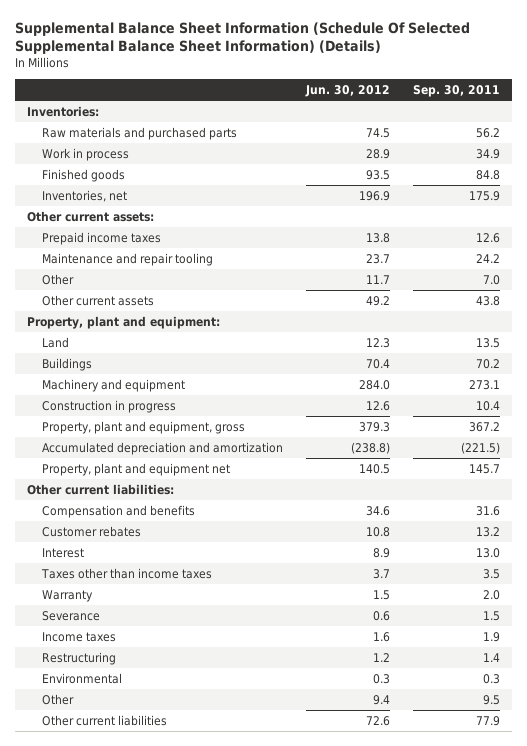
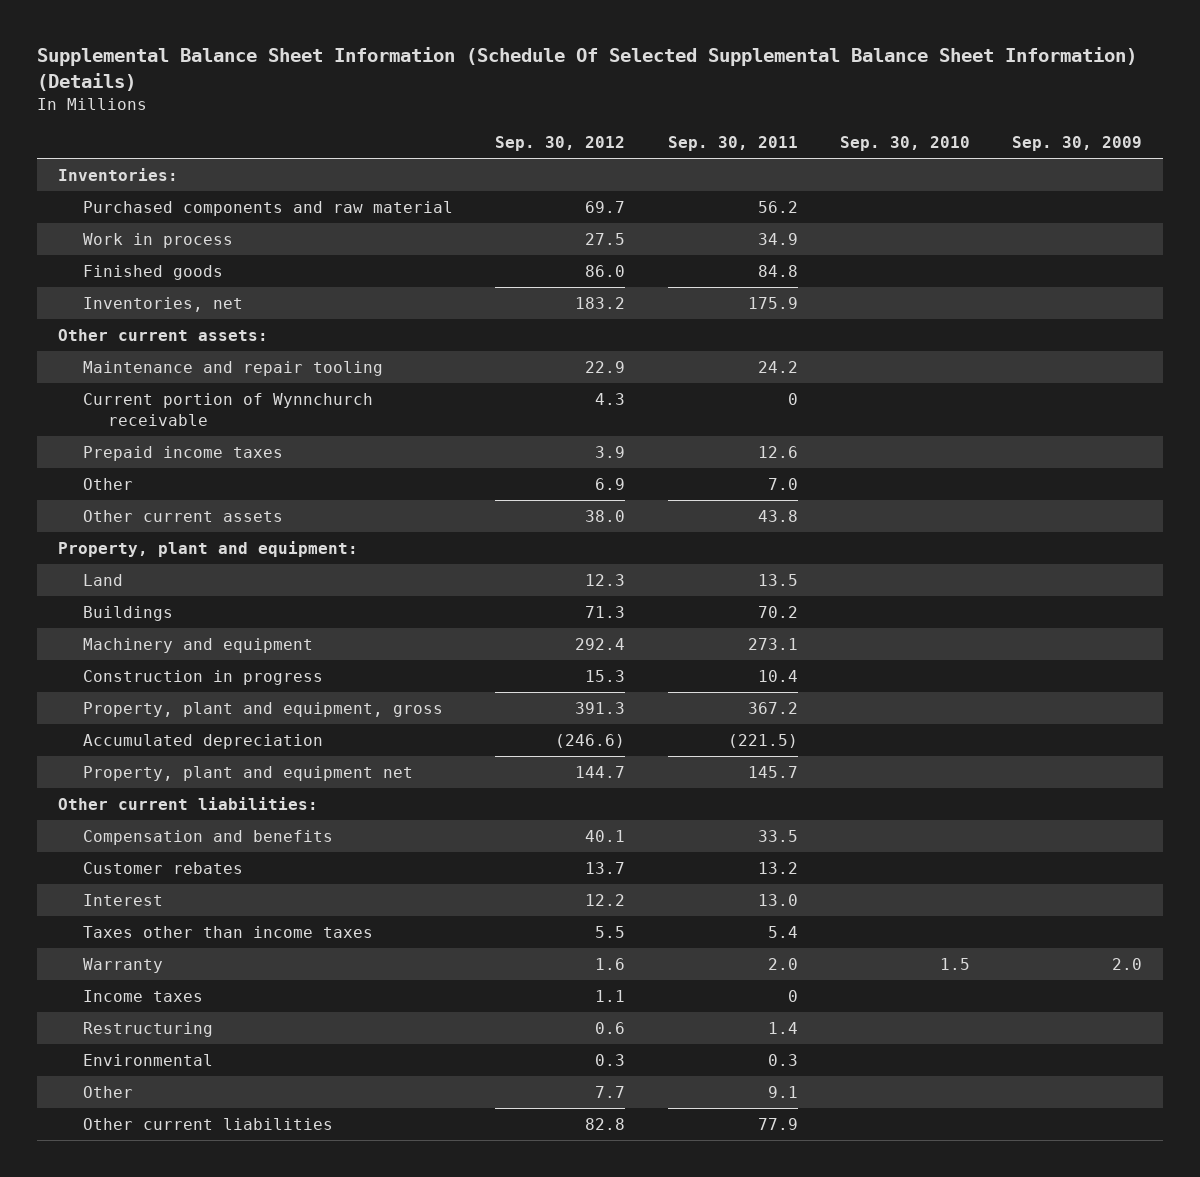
- | Jun. 30, 2012 | Sep. 30, 2011
+ | Sep. 30, 2012 | Sep. 30, 2011 | Sep. 30, 2010 | Sep. 30, 2009
- Raw materials and purchased parts | 74.5 | 56.2
+ Purchased components and raw material | 69.7 | 56.2 | |
+ Current portion of Wynnchurch receivable | 4.3 | 0 | |
moved down: Prepaid income taxes | 3.9 | 12.6 | |
- Accumulated depreciation and amortization | (238.8) | (221.5)
+ Accumulated depreciation | (246.6) | (221.5) | |
- Compensation and benefits | 34.6 | 31.6
+ Compensation and benefits | 40.1 | 33.5 | |
- Taxes other than income taxes | 3.7 | 3.5
+ Taxes other than income taxes | 5.5 | 5.4 | |
- Severance | 0.6 | 1.5
- Income taxes | 1.6 | 1.9
+ Income taxes | 1.1 | 0 | |
- Other | 9.4 | 9.5
+ Other | 7.7 | 9.1 | |

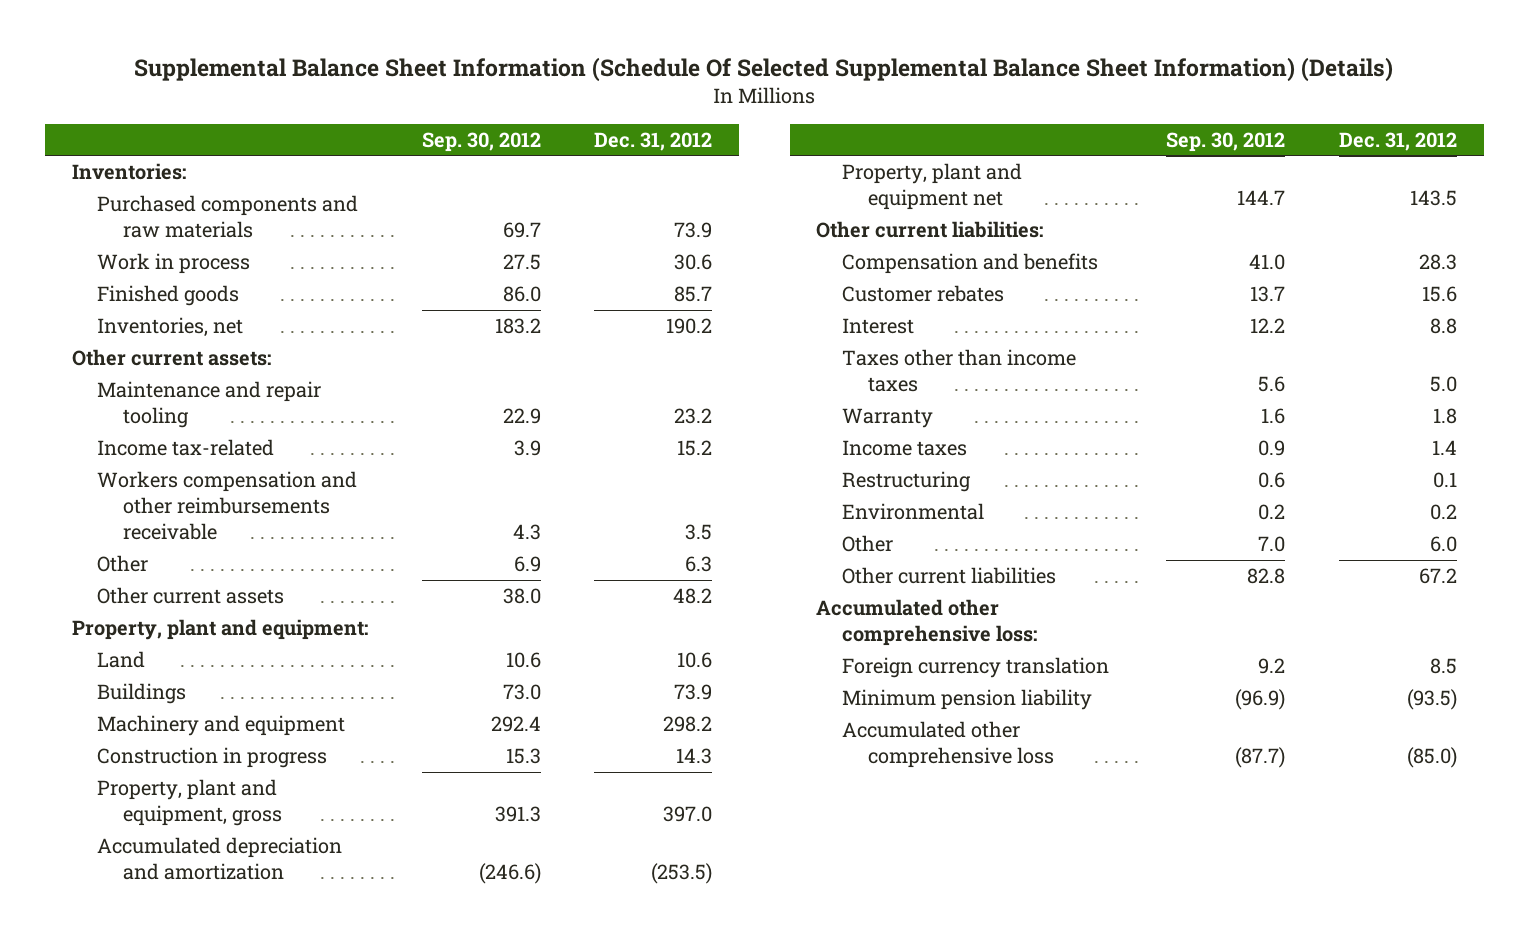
- | Sep. 30, 2012 | Sep. 30, 2011 | Sep. 30, 2010 | Sep. 30, 2009
+ | Sep. 30, 2012 | Dec. 31, 2012
- Purchased components and raw material | 69.7 | 56.2 | |
+ Purchased components and raw materials | 69.7 | 73.9
- Current portion of Wynnchurch receivable | 4.3 | 0 | |
- Prepaid income taxes | 3.9 | 12.6 | |
+ Income tax-related | 3.9 | 15.2
+ Workers compensation and other reimbursements receivable | 4.3 | 3.5
- Land | 12.3 | 13.5 | |
- Buildings | 71.3 | 70.2 | |
+ Land | 10.6 | 10.6
+ Buildings | 73.0 | 73.9
- Accumulated depreciation | (246.6) | (221.5) | |
+ Accumulated depreciation and amortization | (246.6) | (253.5)
- Compensation and benefits | 40.1 | 33.5 | |
+ Compensation and benefits | 41.0 | 28.3
- Taxes other than income taxes | 5.5 | 5.4 | |
+ Taxes other than income taxes | 5.6 | 5.0
- Income taxes | 1.1 | 0 | |
+ Income taxes | 0.9 | 1.4
- Environmental | 0.3 | 0.3 | |
- Other | 7.7 | 9.1 | |
+ Environmental | 0.2 | 0.2
+ Other | 7.0 | 6.0
+ Accumulated other comprehensive loss:
+ Foreign currency translation | 9.2 | 8.5
+ Minimum pension liability | (96.9) | (93.5)
+ Accumulated other comprehensive loss | (87.7) | (85.0)

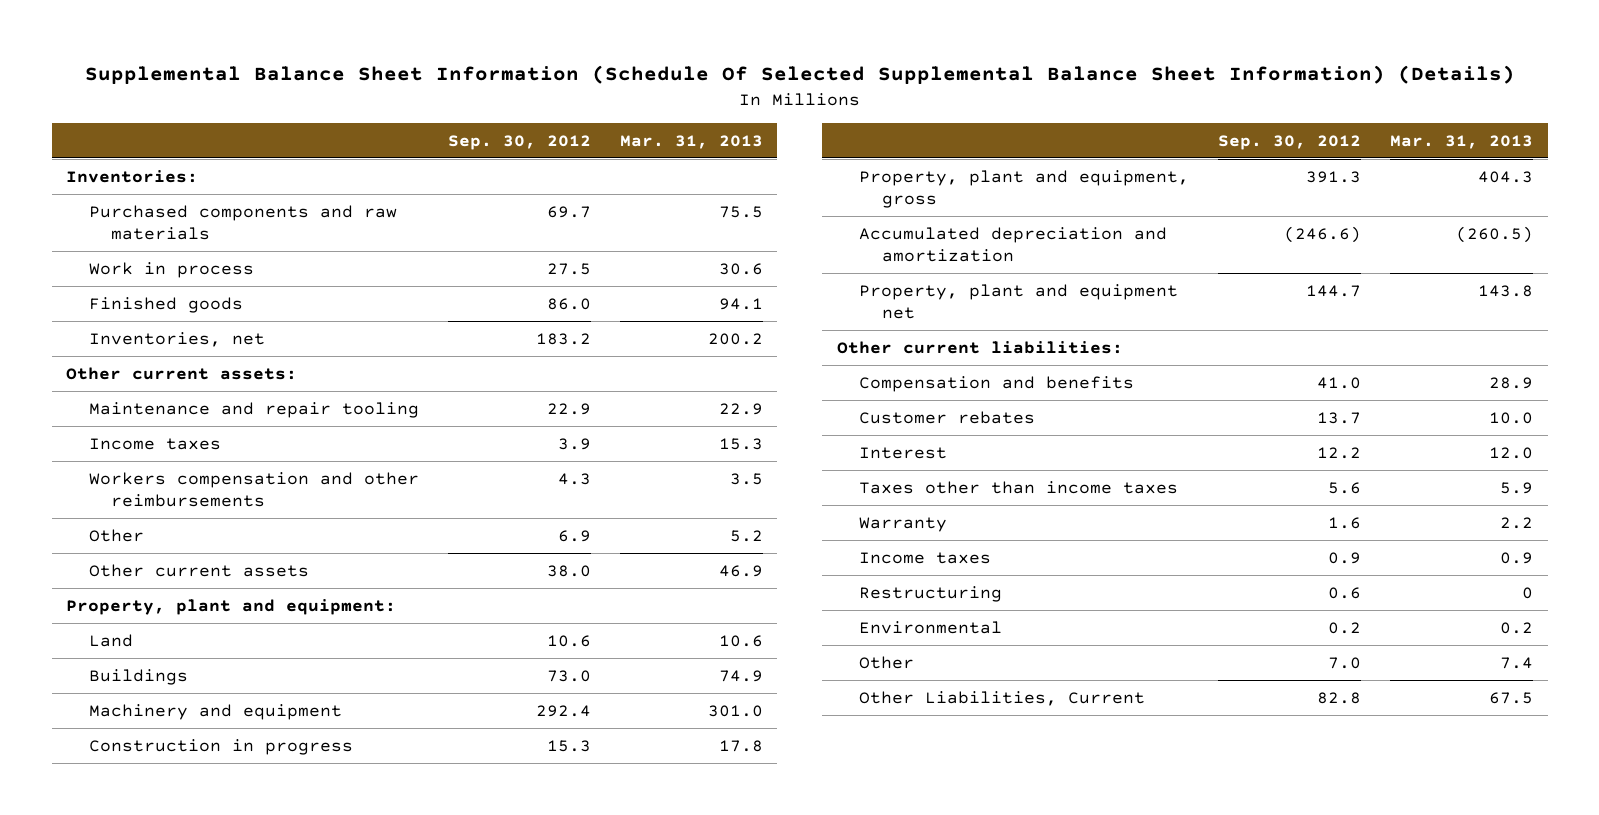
- | Sep. 30, 2012 | Dec. 31, 2012
+ | Sep. 30, 2012 | Mar. 31, 2013
- Income tax-related | 3.9 | 15.2
- Workers compensation and other reimbursements receivable | 4.3 | 3.5
+ Income taxes | 3.9 | 15.3
+ Workers compensation and other reimbursements | 4.3 | 3.5
- Other current liabilities | 82.8 | 67.2
- Accumulated other comprehensive loss:
- Foreign currency translation | 9.2 | 8.5
- Minimum pension liability | (96.9) | (93.5)
- Accumulated other comprehensive loss | (87.7) | (85.0)
+ Other Liabilities, Current | 82.8 | 67.5

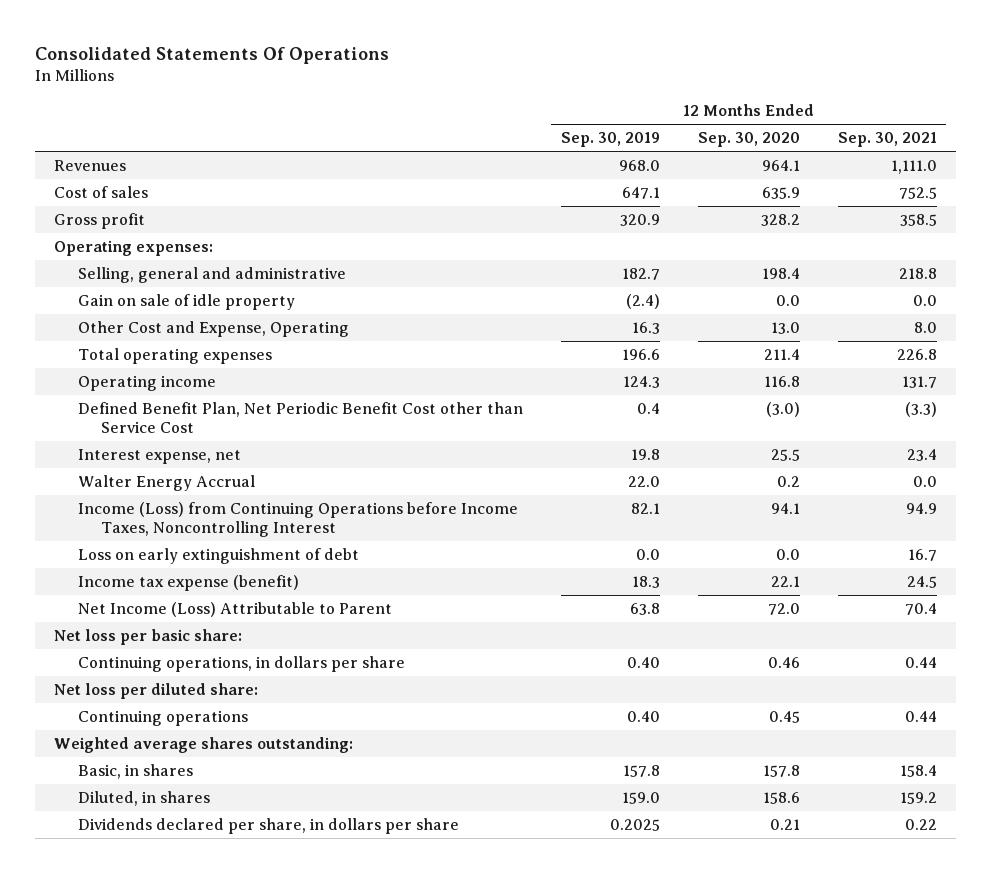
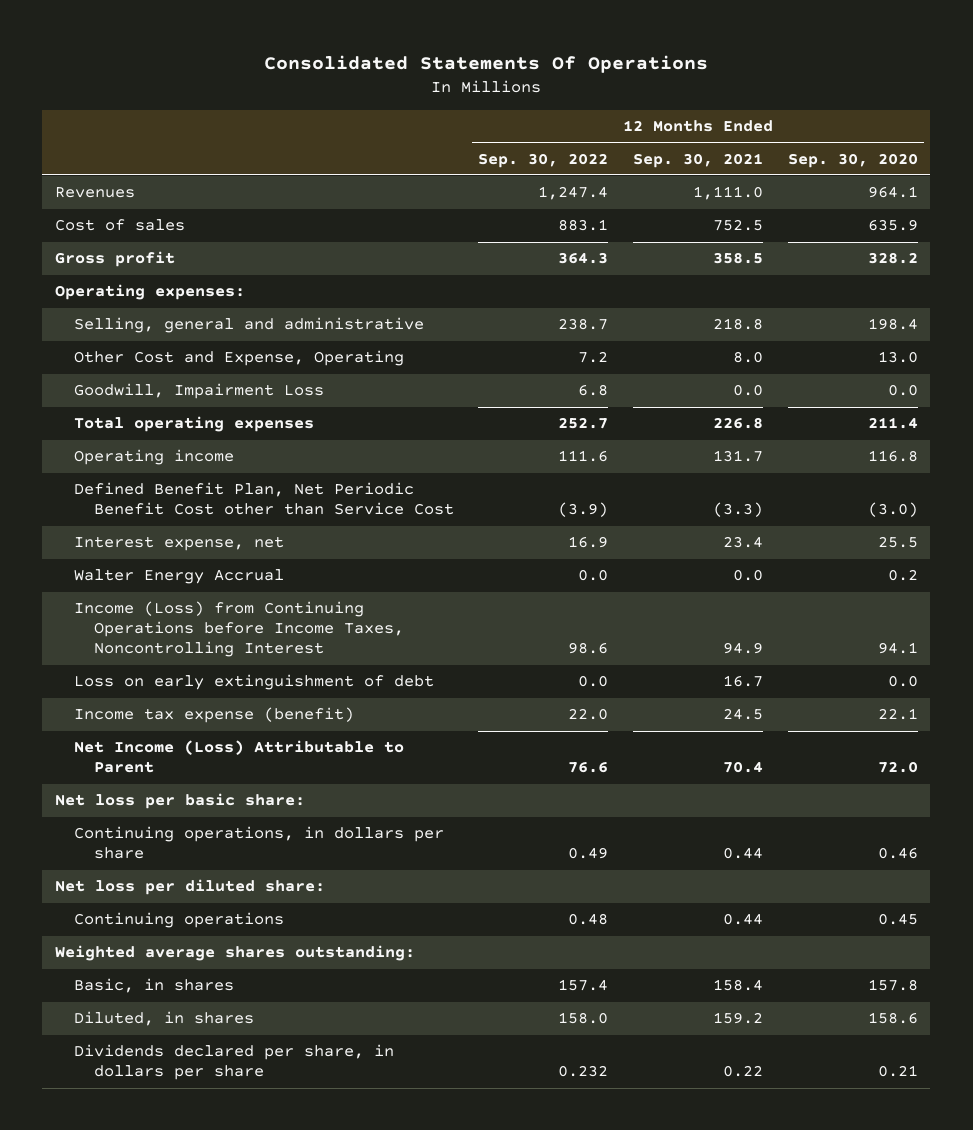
- | 12 Months Ended Sep. 30, 2019 | 12 Months Ended Sep. 30, 2020 | 12 Months Ended Sep. 30, 2021
+ | 12 Months Ended Sep. 30, 2022 | 12 Months Ended Sep. 30, 2021 | 12 Months Ended Sep. 30, 2020
- Gain on sale of idle property | (2.4) | 0.0 | 0.0
+ Goodwill, Impairment Loss | 6.8 | 0.0 | 0.0

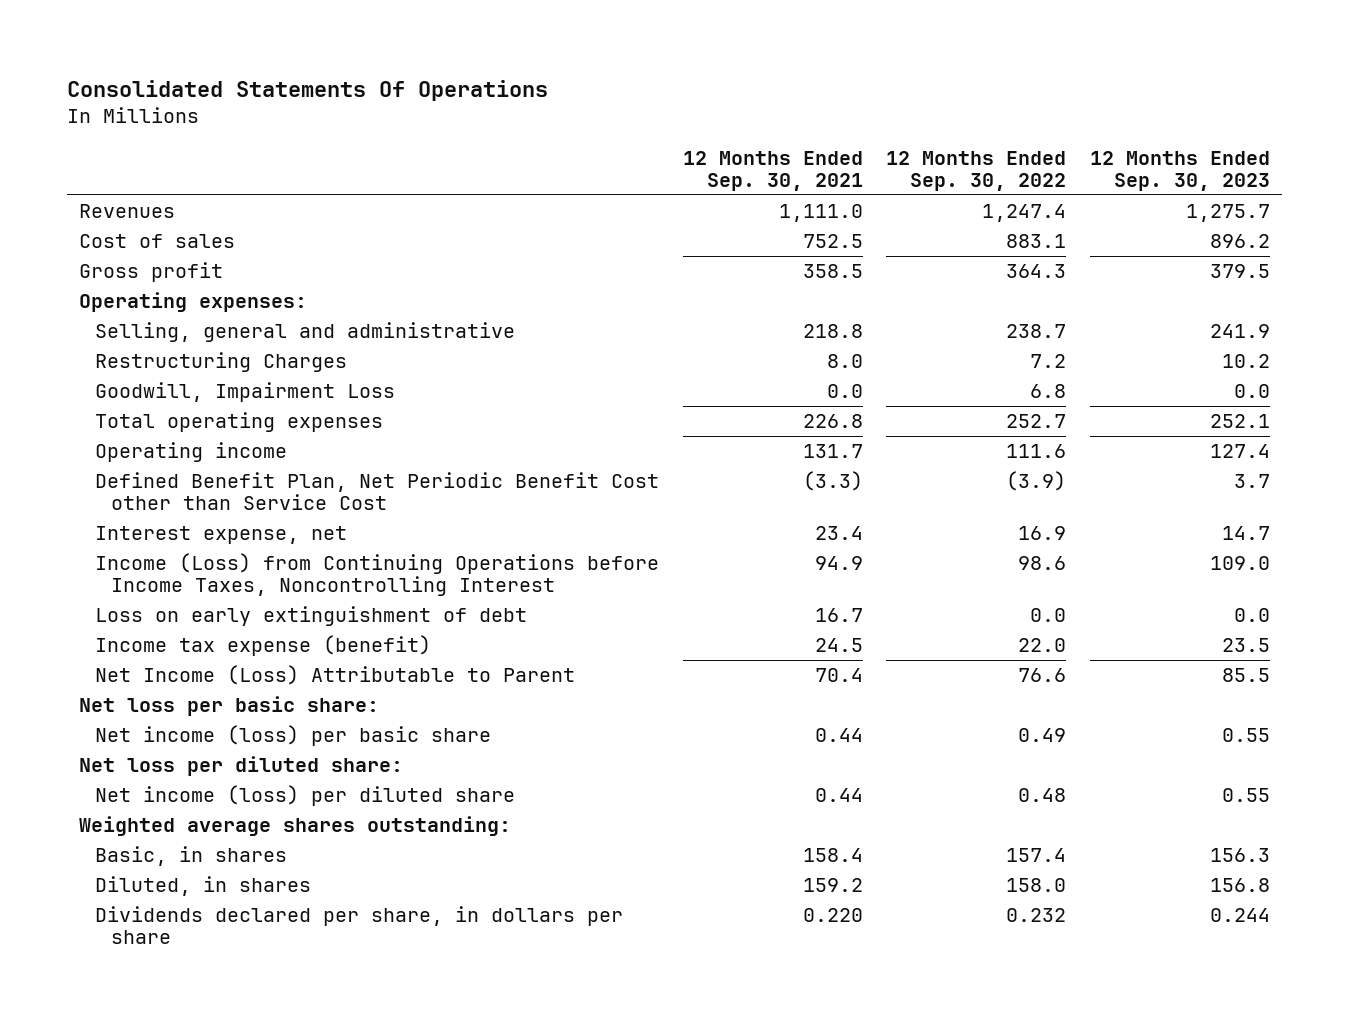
- | 12 Months Ended Sep. 30, 2022 | 12 Months Ended Sep. 30, 2021 | 12 Months Ended Sep. 30, 2020
+ | 12 Months Ended Sep. 30, 2021 | 12 Months Ended Sep. 30, 2022 | 12 Months Ended Sep. 30, 2023
- Other Cost and Expense, Operating | 7.2 | 8.0 | 13.0
+ Restructuring Charges | 8.0 | 7.2 | 10.2
- Walter Energy Accrual | 0.0 | 0.0 | 0.2
- Continuing operations, in dollars per share | 0.49 | 0.44 | 0.46
+ Net income (loss) per basic share | 0.44 | 0.49 | 0.55
- Continuing operations | 0.48 | 0.44 | 0.45
+ Net income (loss) per diluted share | 0.44 | 0.48 | 0.55
- Dividends declared per share, in dollars per share | 0.232 | 0.22 | 0.21
+ Dividends declared per share, in dollars per share | 0.220 | 0.232 | 0.244

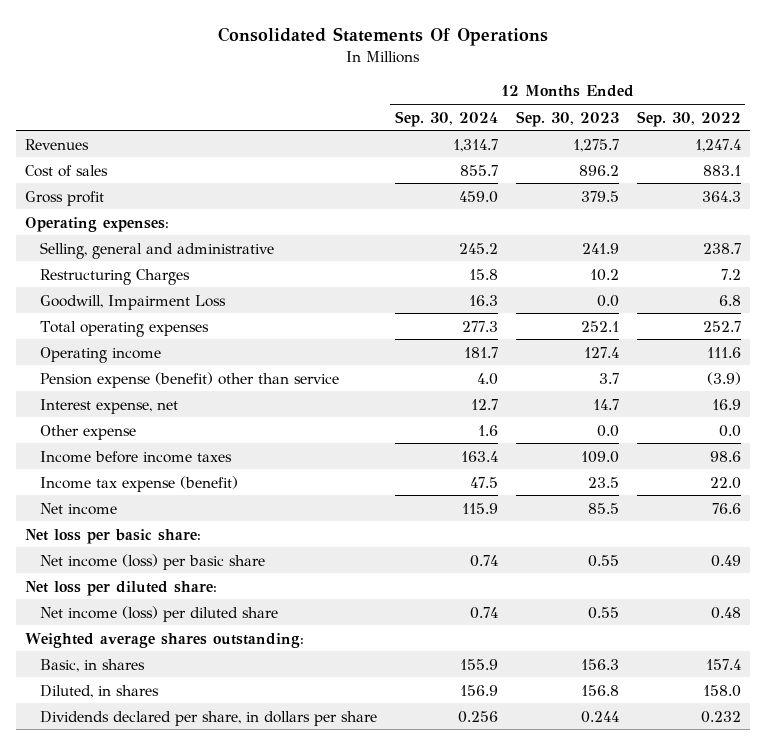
- | 12 Months Ended Sep. 30, 2021 | 12 Months Ended Sep. 30, 2022 | 12 Months Ended Sep. 30, 2023
+ | 12 Months Ended Sep. 30, 2024 | 12 Months Ended Sep. 30, 2023 | 12 Months Ended Sep. 30, 2022
- Defined Benefit Plan, Net Periodic Benefit Cost other than Service Cost | (3.3) | (3.9) | 3.7
+ Pension expense (benefit) other than service | 4.0 | 3.7 | (3.9)
- Income (Loss) from Continuing Operations before Income Taxes, Noncontrolling Interest | 94.9 | 98.6 | 109.0
- Loss on early extinguishment of debt | 16.7 | 0.0 | 0.0
+ Other expense | 1.6 | 0.0 | 0.0
+ Income before income taxes | 163.4 | 109.0 | 98.6
- Net Income (Loss) Attributable to Parent | 70.4 | 76.6 | 85.5
+ Net income | 115.9 | 85.5 | 76.6

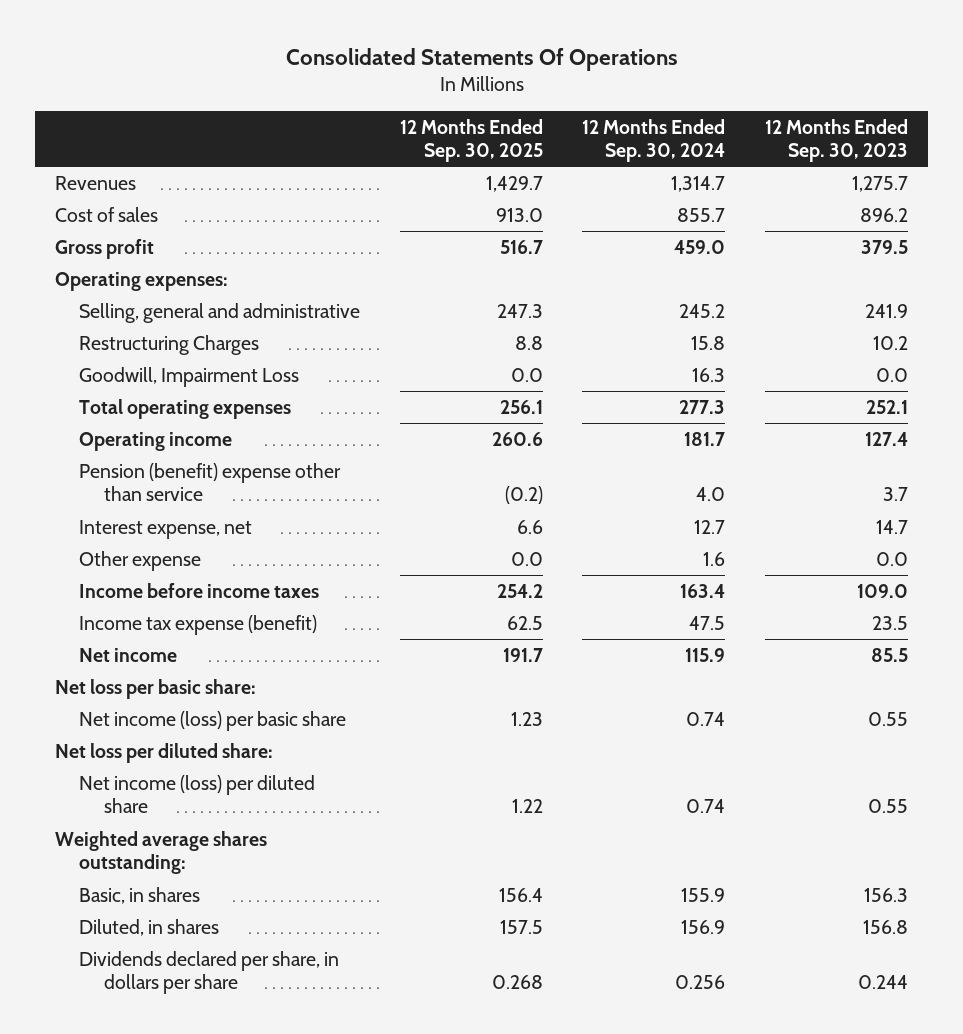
- | 12 Months Ended Sep. 30, 2024 | 12 Months Ended Sep. 30, 2023 | 12 Months Ended Sep. 30, 2022
+ | 12 Months Ended Sep. 30, 2025 | 12 Months Ended Sep. 30, 2024 | 12 Months Ended Sep. 30, 2023
- Pension expense (benefit) other than service | 4.0 | 3.7 | (3.9)
+ Pension (benefit) expense other than service | (0.2) | 4.0 | 3.7

